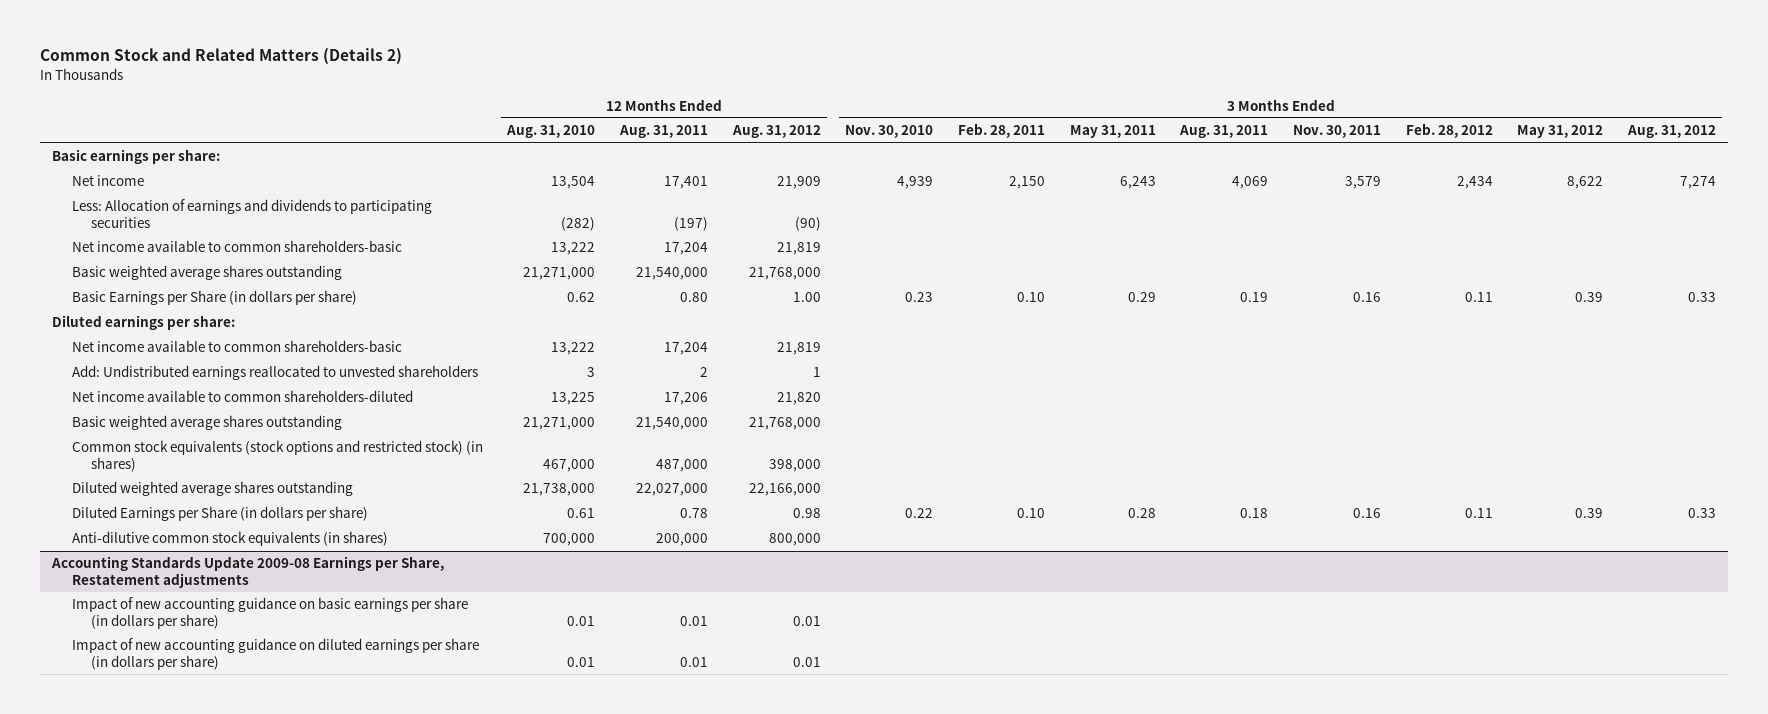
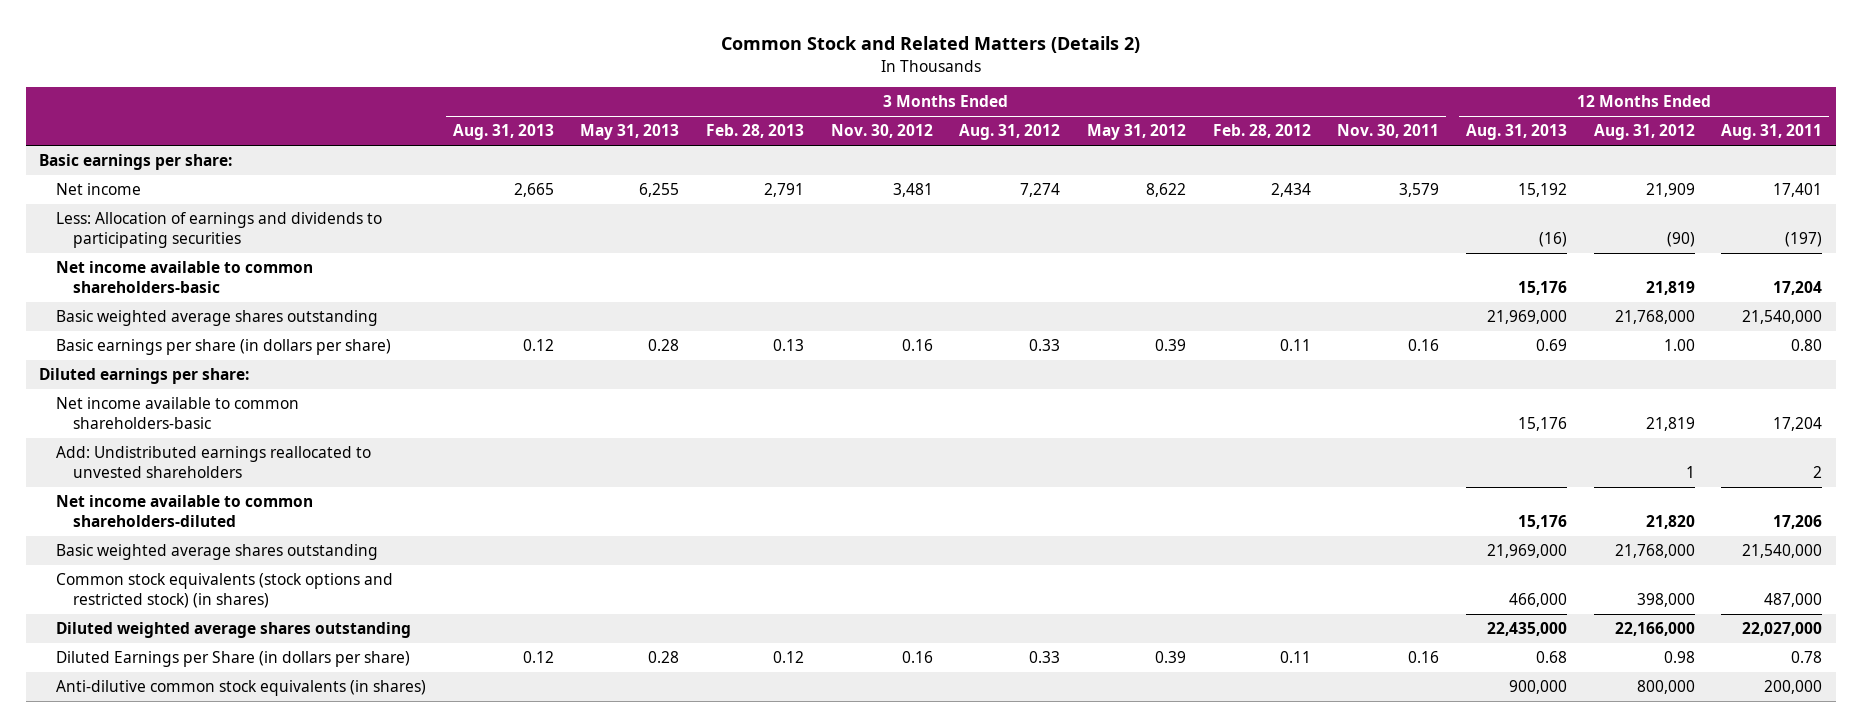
- | 12 Months Ended Aug. 31, 2010 | 12 Months Ended Aug. 31, 2011 | 12 Months Ended Aug. 31, 2012 | 3 Months Ended Nov. 30, 2010 | 3 Months Ended Feb. 28, 2011 | 3 Months Ended May 31, 2011 | 3 Months Ended Aug. 31, 2011 | 3 Months Ended Nov. 30, 2011 | 3 Months Ended Feb. 28, 2012 | 3 Months Ended May 31, 2012 | 3 Months Ended Aug. 31, 2012
+ | 3 Months Ended Aug. 31, 2013 | 3 Months Ended May 31, 2013 | 3 Months Ended Feb. 28, 2013 | 3 Months Ended Nov. 30, 2012 | 3 Months Ended Aug. 31, 2012 | 3 Months Ended May 31, 2012 | 3 Months Ended Feb. 28, 2012 | 3 Months Ended Nov. 30, 2011 | 12 Months Ended Aug. 31, 2013 | 12 Months Ended Aug. 31, 2012 | 12 Months Ended Aug. 31, 2011
- Basic Earnings per Share (in dollars per share) | 0.62 | 0.80 | 1.00 | 0.23 | 0.10 | 0.29 | 0.19 | 0.16 | 0.11 | 0.39 | 0.33
+ Basic earnings per share (in dollars per share) | 0.12 | 0.28 | 0.13 | 0.16 | 0.33 | 0.39 | 0.11 | 0.16 | 0.69 | 1.00 | 0.80
- Accounting Standards Update 2009-08 Earnings per Share, Restatement adjustments
- Impact of new accounting guidance on basic earnings per share (in dollars per share) | 0.01 | 0.01 | 0.01 | | | | | | | |
- Impact of new accounting guidance on diluted earnings per share (in dollars per share) | 0.01 | 0.01 | 0.01 | | | | | | | |

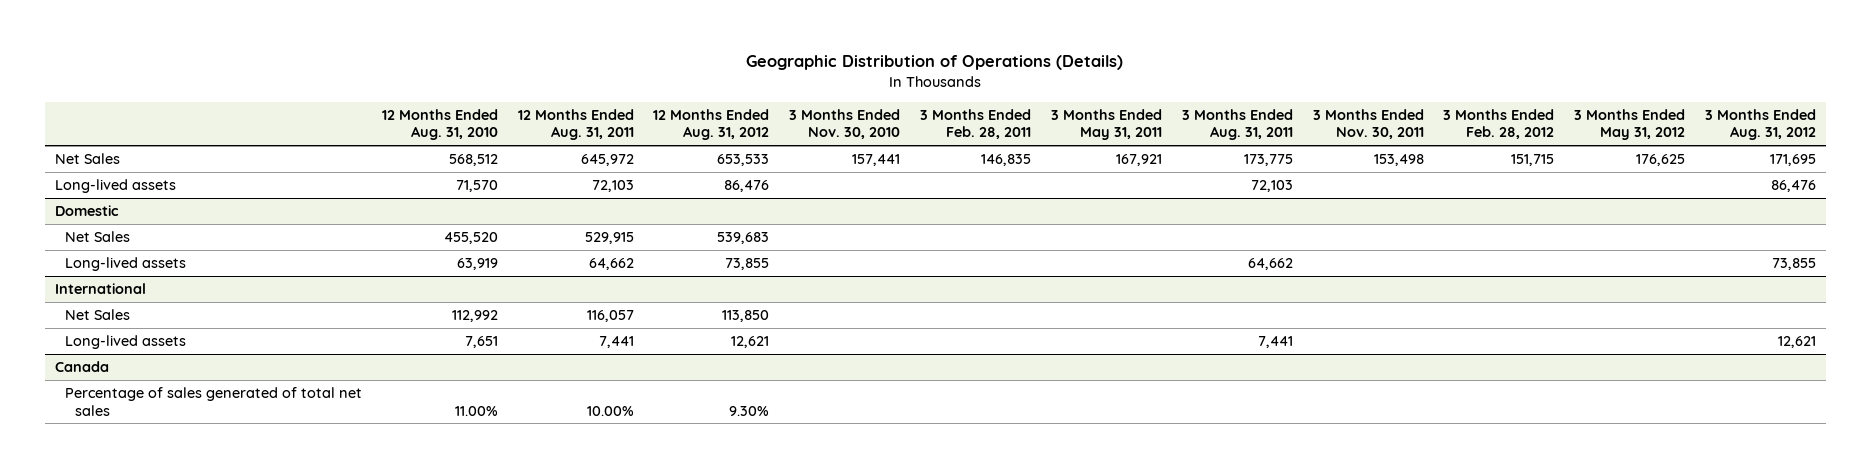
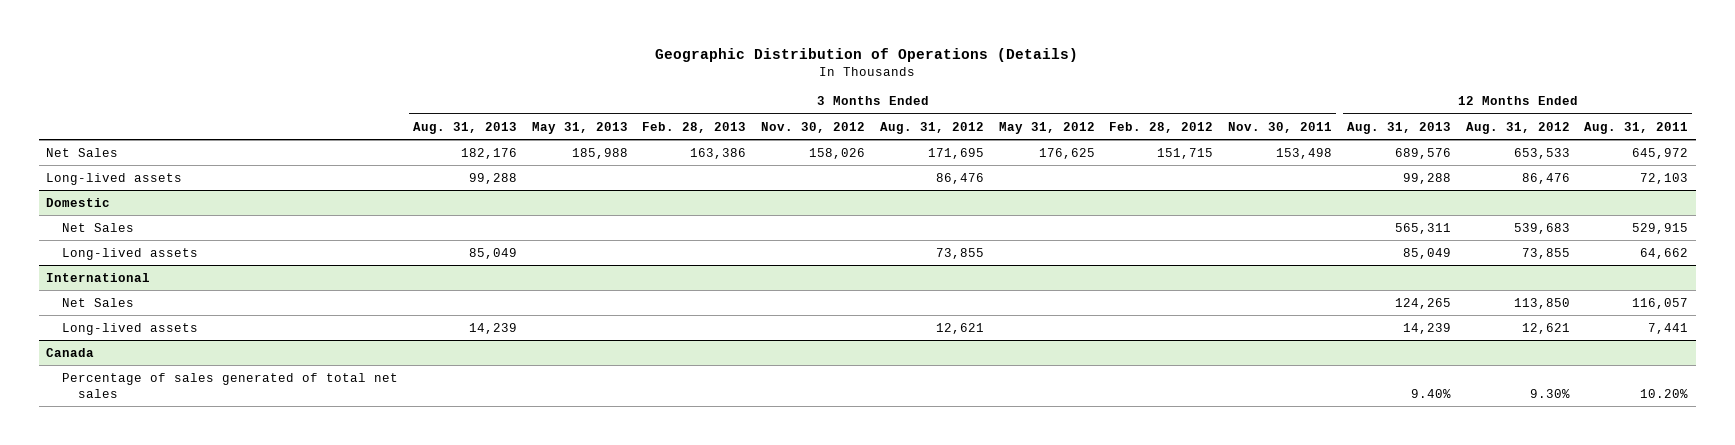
- | 12 Months Ended Aug. 31, 2010 | 12 Months Ended Aug. 31, 2011 | 12 Months Ended Aug. 31, 2012 | 3 Months Ended Nov. 30, 2010 | 3 Months Ended Feb. 28, 2011 | 3 Months Ended May 31, 2011 | 3 Months Ended Aug. 31, 2011 | 3 Months Ended Nov. 30, 2011 | 3 Months Ended Feb. 28, 2012 | 3 Months Ended May 31, 2012 | 3 Months Ended Aug. 31, 2012
+ | 3 Months Ended Aug. 31, 2013 | 3 Months Ended May 31, 2013 | 3 Months Ended Feb. 28, 2013 | 3 Months Ended Nov. 30, 2012 | 3 Months Ended Aug. 31, 2012 | 3 Months Ended May 31, 2012 | 3 Months Ended Feb. 28, 2012 | 3 Months Ended Nov. 30, 2011 | 12 Months Ended Aug. 31, 2013 | 12 Months Ended Aug. 31, 2012 | 12 Months Ended Aug. 31, 2011
@ Canada
- Percentage of sales generated of total net sales | 11.00% | 10.00% | 9.30% | | | | | | | |
+ Percentage of sales generated of total net sales | | | | | | | | | 9.40% | 9.30% | 10.20%

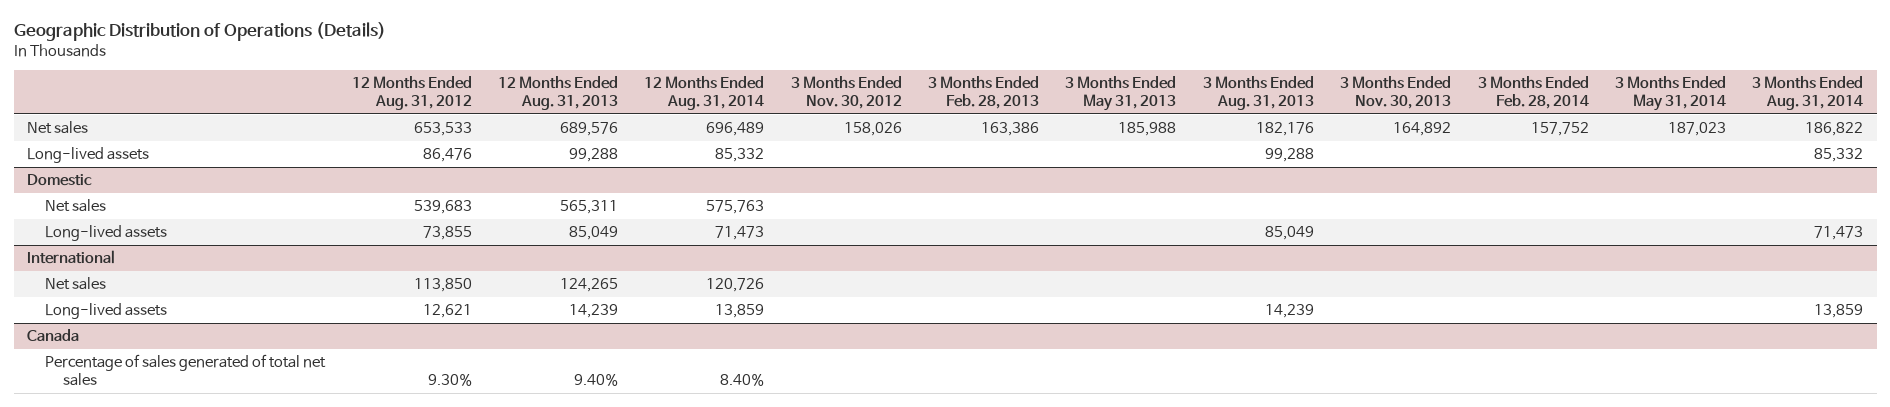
- | 3 Months Ended Aug. 31, 2013 | 3 Months Ended May 31, 2013 | 3 Months Ended Feb. 28, 2013 | 3 Months Ended Nov. 30, 2012 | 3 Months Ended Aug. 31, 2012 | 3 Months Ended May 31, 2012 | 3 Months Ended Feb. 28, 2012 | 3 Months Ended Nov. 30, 2011 | 12 Months Ended Aug. 31, 2013 | 12 Months Ended Aug. 31, 2012 | 12 Months Ended Aug. 31, 2011
+ | 12 Months Ended Aug. 31, 2012 | 12 Months Ended Aug. 31, 2013 | 12 Months Ended Aug. 31, 2014 | 3 Months Ended Nov. 30, 2012 | 3 Months Ended Feb. 28, 2013 | 3 Months Ended May 31, 2013 | 3 Months Ended Aug. 31, 2013 | 3 Months Ended Nov. 30, 2013 | 3 Months Ended Feb. 28, 2014 | 3 Months Ended May 31, 2014 | 3 Months Ended Aug. 31, 2014
- Net Sales | 182,176 | 185,988 | 163,386 | 158,026 | 171,695 | 176,625 | 151,715 | 153,498 | 689,576 | 653,533 | 645,972
+ Net sales | 653,533 | 689,576 | 696,489 | 158,026 | 163,386 | 185,988 | 182,176 | 164,892 | 157,752 | 187,023 | 186,822
@ Domestic
- Net Sales | | | | | | | | | 565,311 | 539,683 | 529,915
+ Net sales | 539,683 | 565,311 | 575,763 | | | | | | | |
@ International
- Net Sales | | | | | | | | | 124,265 | 113,850 | 116,057
+ Net sales | 113,850 | 124,265 | 120,726 | | | | | | | |

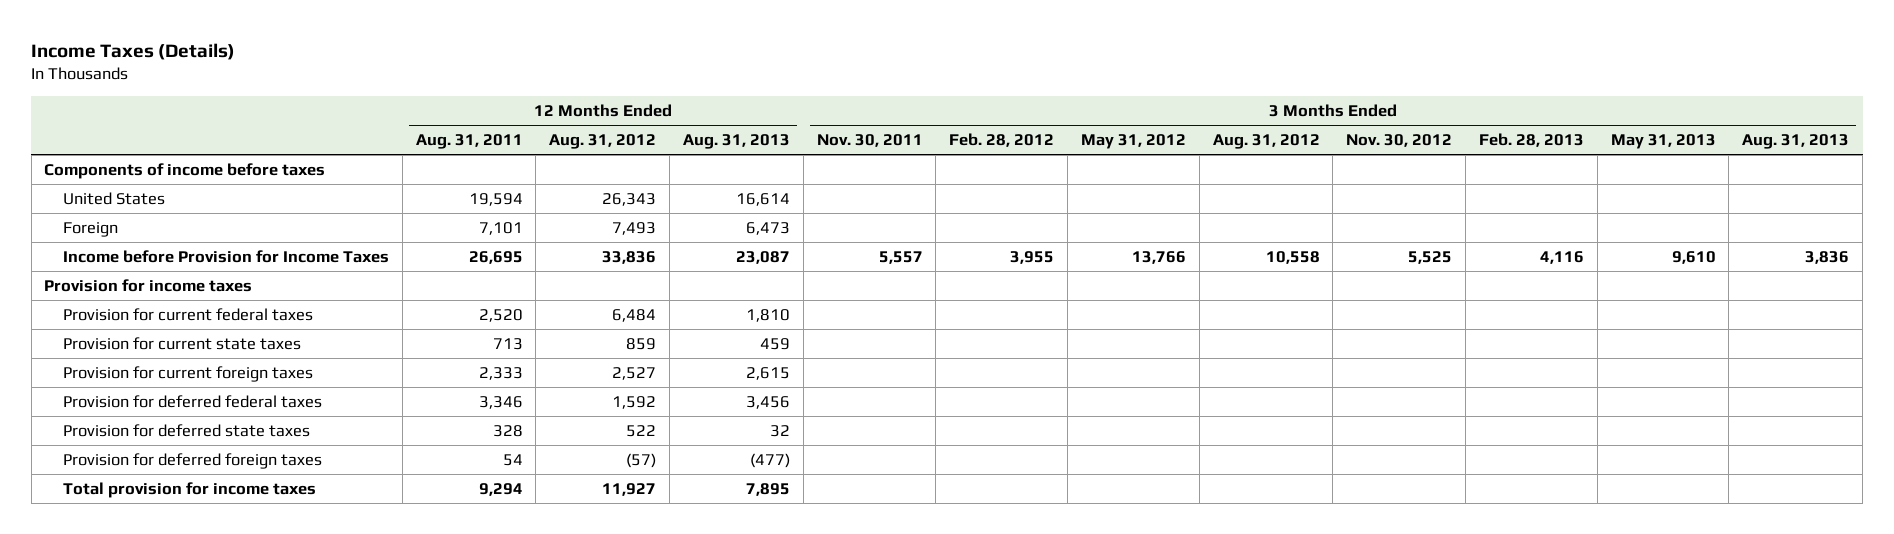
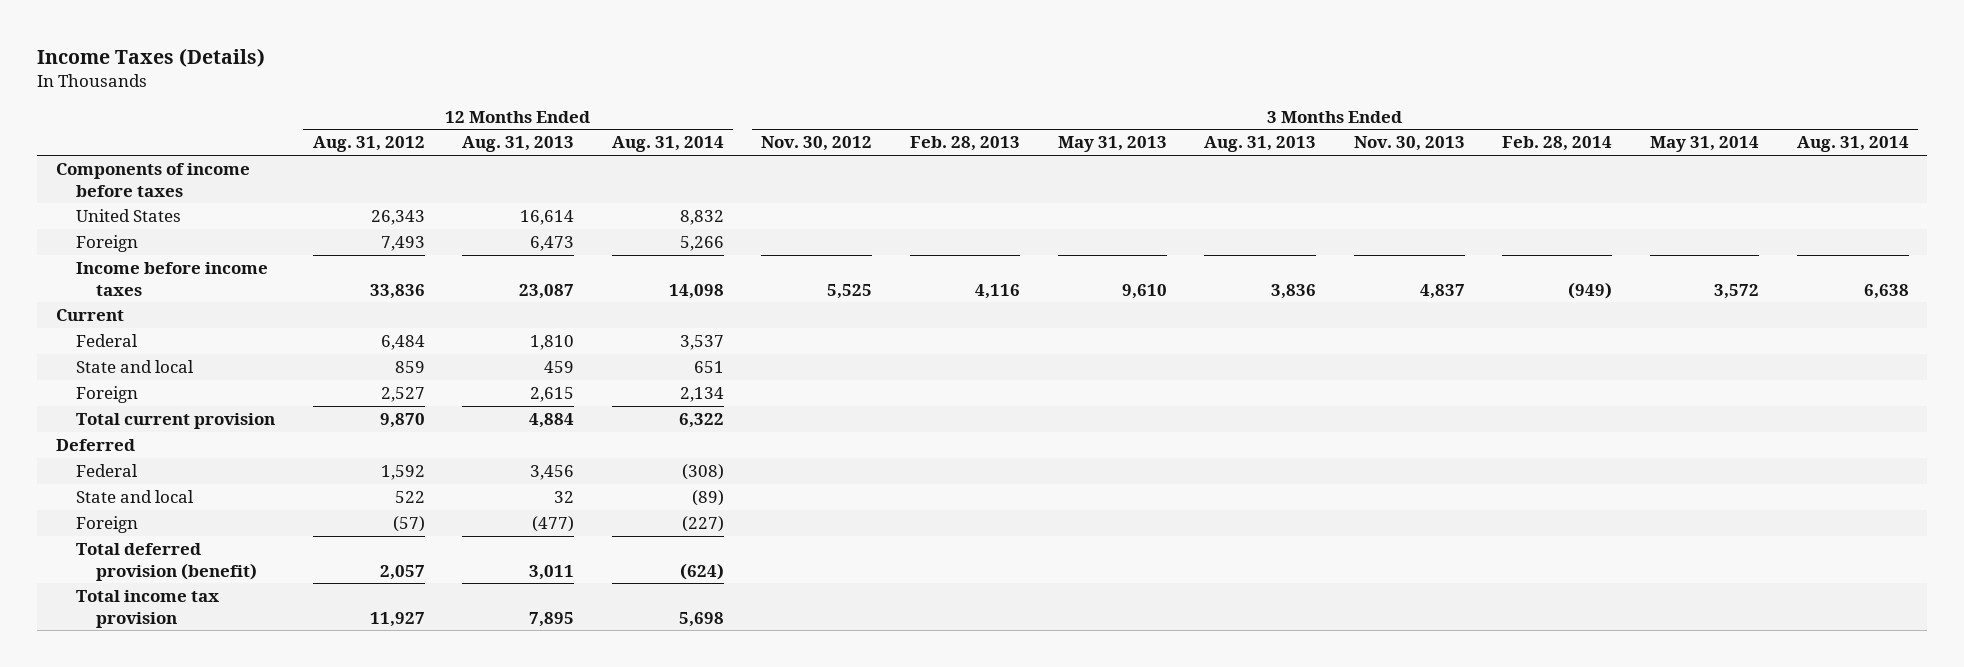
- | 12 Months Ended Aug. 31, 2011 | 12 Months Ended Aug. 31, 2012 | 12 Months Ended Aug. 31, 2013 | 3 Months Ended Nov. 30, 2011 | 3 Months Ended Feb. 28, 2012 | 3 Months Ended May 31, 2012 | 3 Months Ended Aug. 31, 2012 | 3 Months Ended Nov. 30, 2012 | 3 Months Ended Feb. 28, 2013 | 3 Months Ended May 31, 2013 | 3 Months Ended Aug. 31, 2013
+ | 12 Months Ended Aug. 31, 2012 | 12 Months Ended Aug. 31, 2013 | 12 Months Ended Aug. 31, 2014 | 3 Months Ended Nov. 30, 2012 | 3 Months Ended Feb. 28, 2013 | 3 Months Ended May 31, 2013 | 3 Months Ended Aug. 31, 2013 | 3 Months Ended Nov. 30, 2013 | 3 Months Ended Feb. 28, 2014 | 3 Months Ended May 31, 2014 | 3 Months Ended Aug. 31, 2014
- Income before Provision for Income Taxes | 26,695 | 33,836 | 23,087 | 5,557 | 3,955 | 13,766 | 10,558 | 5,525 | 4,116 | 9,610 | 3,836
- Provision for income taxes
- Provision for current federal taxes | 2,520 | 6,484 | 1,810 | | | | | | | |
- Provision for current state taxes | 713 | 859 | 459 | | | | | | | |
- Provision for current foreign taxes | 2,333 | 2,527 | 2,615 | | | | | | | |
- Provision for deferred federal taxes | 3,346 | 1,592 | 3,456 | | | | | | | |
- Provision for deferred state taxes | 328 | 522 | 32 | | | | | | | |
- Provision for deferred foreign taxes | 54 | (57) | (477) | | | | | | | |
- Total provision for income taxes | 9,294 | 11,927 | 7,895 | | | | | | | |
+ Income before income taxes | 33,836 | 23,087 | 14,098 | 5,525 | 4,116 | 9,610 | 3,836 | 4,837 | (949) | 3,572 | 6,638
+ Current
+ Federal | 6,484 | 1,810 | 3,537 | | | | | | | |
+ State and local | 859 | 459 | 651 | | | | | | | |
+ Foreign | 2,527 | 2,615 | 2,134 | | | | | | | |
+ Total current provision | 9,870 | 4,884 | 6,322 | | | | | | | |
+ Deferred
+ Federal | 1,592 | 3,456 | (308) | | | | | | | |
+ State and local | 522 | 32 | (89) | | | | | | | |
+ Foreign | (57) | (477) | (227) | | | | | | | |
+ Total deferred provision (benefit) | 2,057 | 3,011 | (624) | | | | | | | |
+ Total income tax provision | 11,927 | 7,895 | 5,698 | | | | | | | |

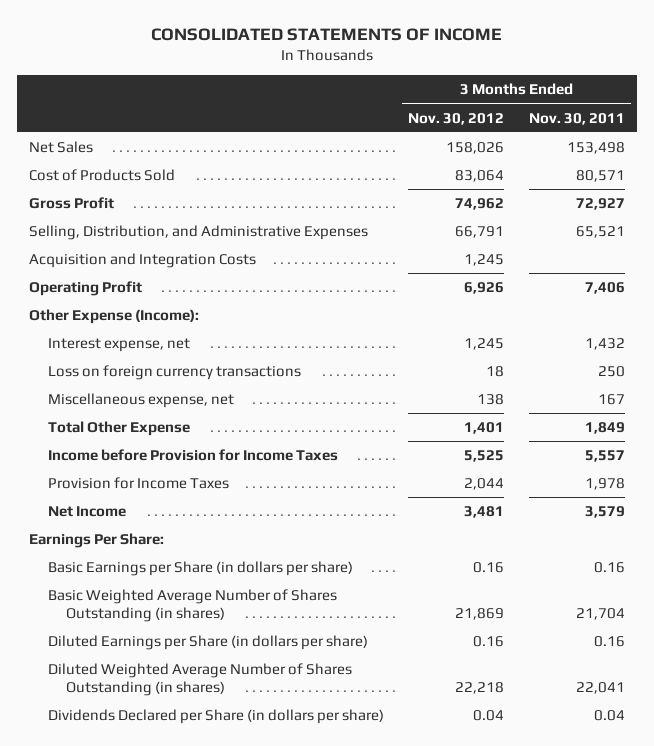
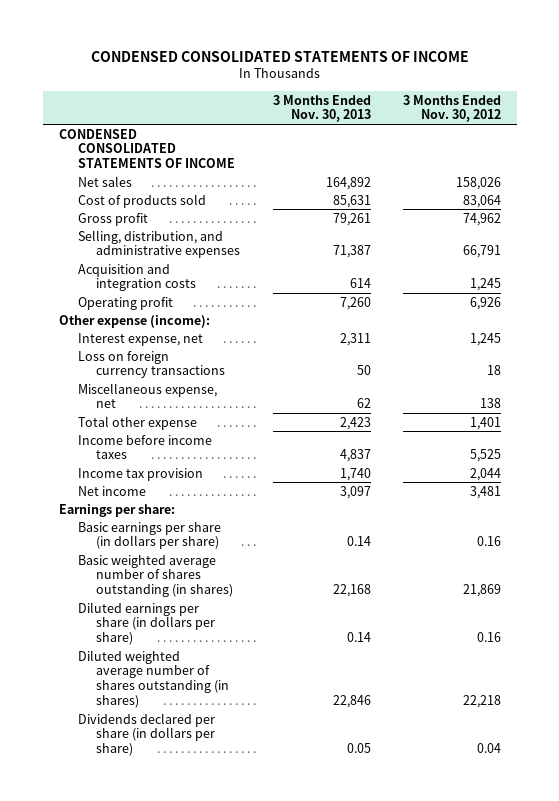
- CONSOLIDATED STATEMENTS OF INCOME
+ CONDENSED CONSOLIDATED STATEMENTS OF INCOME
- | 3 Months Ended Nov. 30, 2012 | 3 Months Ended Nov. 30, 2011
+ | 3 Months Ended Nov. 30, 2013 | 3 Months Ended Nov. 30, 2012
- Net Sales | 158,026 | 153,498
- Cost of Products Sold | 83,064 | 80,571
- Gross Profit | 74,962 | 72,927
- Selling, Distribution, and Administrative Expenses | 66,791 | 65,521
- Acquisition and Integration Costs | 1,245 |
- Operating Profit | 6,926 | 7,406
- Other Expense (Income):
+ CONDENSED CONSOLIDATED STATEMENTS OF INCOME
+ Net sales | 164,892 | 158,026
+ Cost of products sold | 85,631 | 83,064
+ Gross profit | 79,261 | 74,962
+ Selling, distribution, and administrative expenses | 71,387 | 66,791
+ Acquisition and integration costs | 614 | 1,245
+ Operating profit | 7,260 | 6,926
+ Other expense (income):
- Total Other Expense | 1,401 | 1,849
- Income before Provision for Income Taxes | 5,525 | 5,557
- Provision for Income Taxes | 2,044 | 1,978
- Net Income | 3,481 | 3,579
- Earnings Per Share:
- Basic Earnings per Share (in dollars per share) | 0.16 | 0.16
- Basic Weighted Average Number of Shares Outstanding (in shares) | 21,869 | 21,704
- Diluted Earnings per Share (in dollars per share) | 0.16 | 0.16
- Diluted Weighted Average Number of Shares Outstanding (in shares) | 22,218 | 22,041
- Dividends Declared per Share (in dollars per share) | 0.04 | 0.04
+ Total other expense | 2,423 | 1,401
+ Income before income taxes | 4,837 | 5,525
+ Income tax provision | 1,740 | 2,044
+ Net income | 3,097 | 3,481
+ Earnings per share:
+ Basic earnings per share (in dollars per share) | 0.14 | 0.16
+ Basic weighted average number of shares outstanding (in shares) | 22,168 | 21,869
+ Diluted earnings per share (in dollars per share) | 0.14 | 0.16
+ Diluted weighted average number of shares outstanding (in shares) | 22,846 | 22,218
+ Dividends declared per share (in dollars per share) | 0.05 | 0.04

